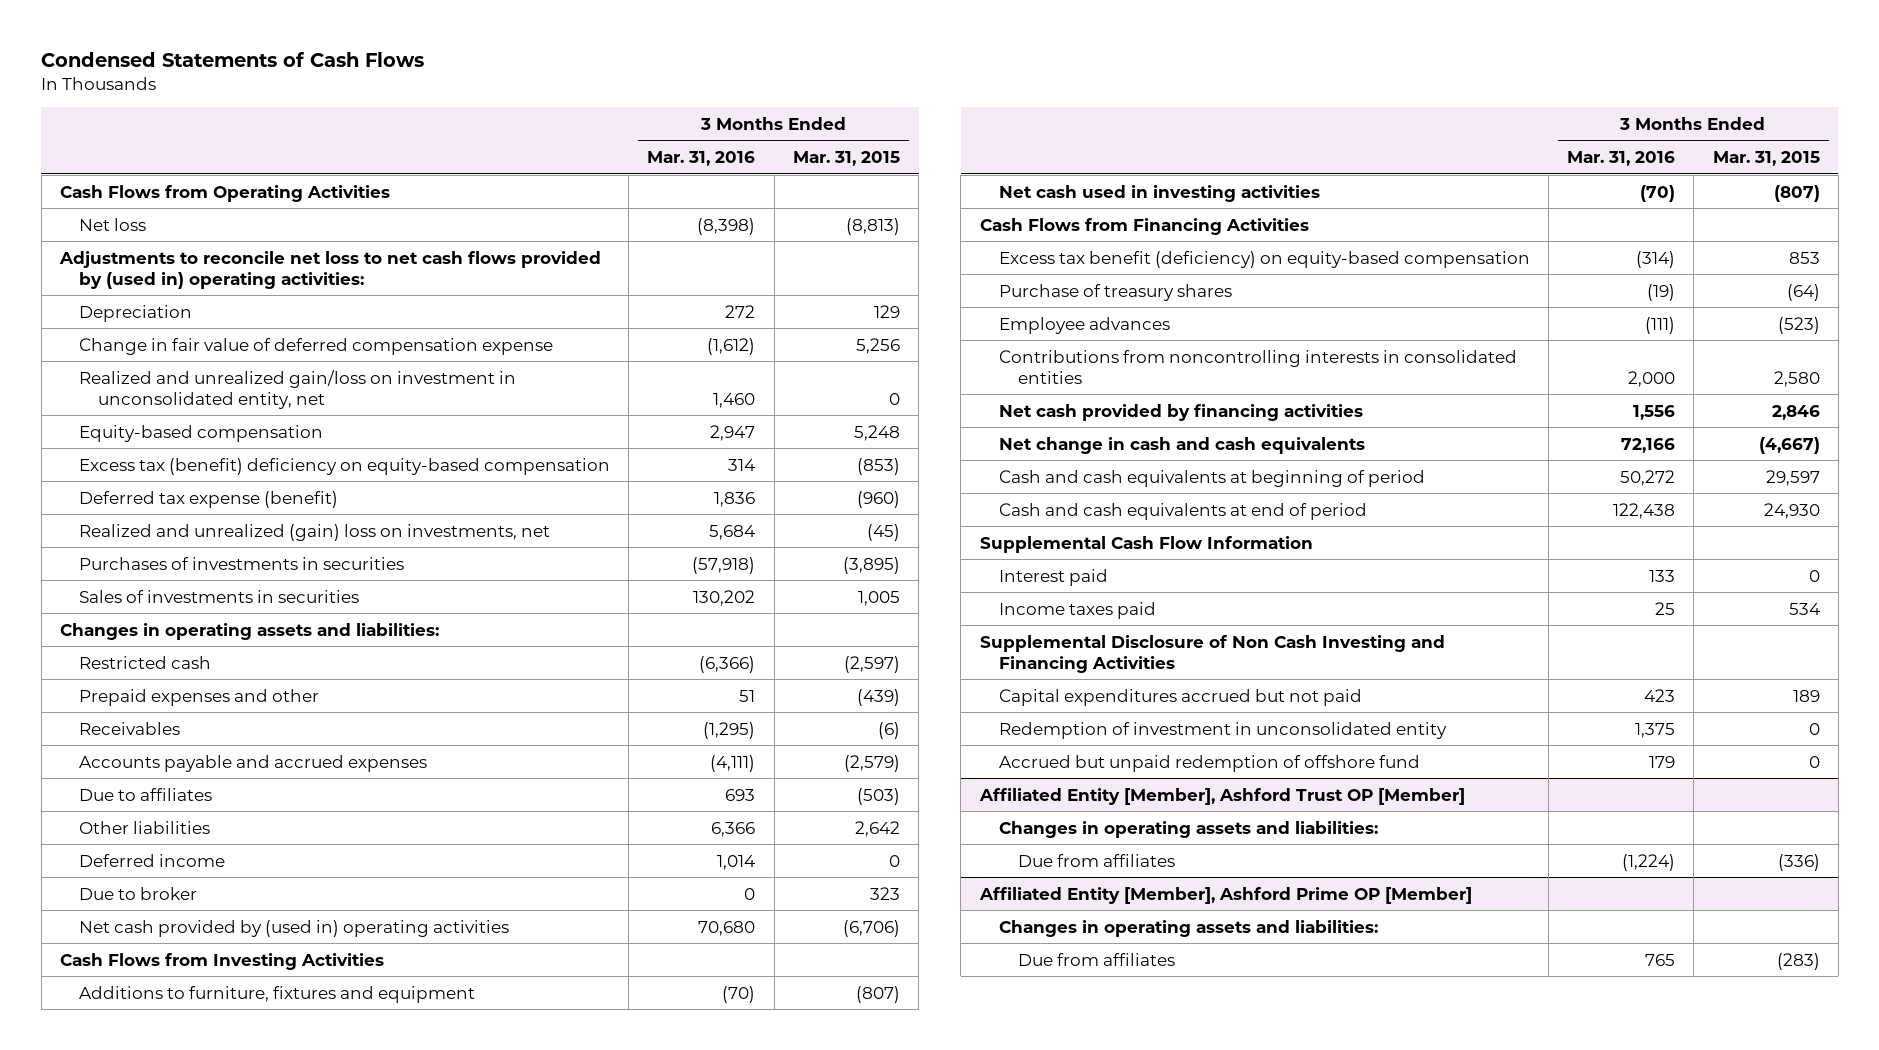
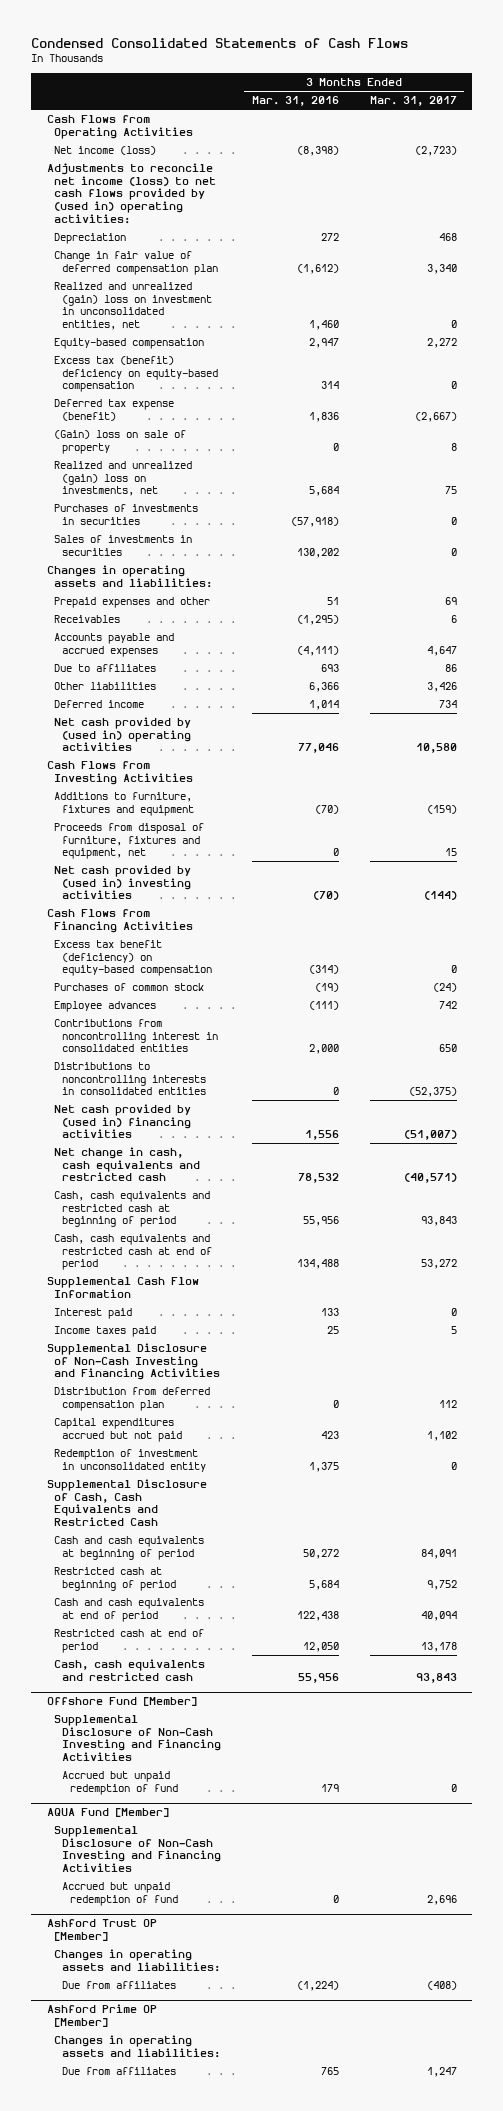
- Condensed Statements of Cash Flows
+ Condensed Consolidated Statements of Cash Flows
- | 3 Months Ended Mar. 31, 2016 | 3 Months Ended Mar. 31, 2015
+ | 3 Months Ended Mar. 31, 2016 | 3 Months Ended Mar. 31, 2017
- Net loss | (8,398) | (8,813)
- Adjustments to reconcile net loss to net cash flows provided by (used in) operating activities:
+ Net income (loss) | (8,398) | (2,723)
+ Adjustments to reconcile net income (loss) to net cash flows provided by (used in) operating activities:
- Change in fair value of deferred compensation expense | (1,612) | 5,256
- Realized and unrealized gain/loss on investment in unconsolidated entity, net | 1,460 | 0
+ Change in fair value of deferred compensation plan | (1,612) | 3,340
+ Realized and unrealized (gain) loss on investment in unconsolidated entities, net | 1,460 | 0
+ (Gain) loss on sale of property | 0 | 8
- Restricted cash | (6,366) | (2,597)
- Due to broker | 0 | 323
- Net cash provided by (used in) operating activities | 70,680 | (6,706)
+ Net cash provided by (used in) operating activities | 77,046 | 10,580
- Net cash used in investing activities | (70) | (807)
+ Proceeds from disposal of furniture, fixtures and equipment, net | 0 | 15
+ Net cash provided by (used in) investing activities | (70) | (144)
- Purchase of treasury shares | (19) | (64)
+ Purchases of common stock | (19) | (24)
- Contributions from noncontrolling interests in consolidated entities | 2,000 | 2,580
- Net cash provided by financing activities | 1,556 | 2,846
- Net change in cash and cash equivalents | 72,166 | (4,667)
+ Contributions from noncontrolling interest in consolidated entities | 2,000 | 650
+ Distributions to noncontrolling interests in consolidated entities | 0 | (52,375)
+ Net cash provided by (used in) financing activities | 1,556 | (51,007)
+ Net change in cash, cash equivalents and restricted cash | 78,532 | (40,571)
+ Cash, cash equivalents and restricted cash at beginning of period | 55,956 | 93,843
+ Cash, cash equivalents and restricted cash at end of period | 134,488 | 53,272
- Supplemental Disclosure of Non Cash Investing and Financing Activities
+ Supplemental Disclosure of Non-Cash Investing and Financing Activities
+ Distribution from deferred compensation plan | 0 | 112
- Accrued but unpaid redemption of offshore fund | 179 | 0
- Affiliated Entity [Member], Ashford Trust OP [Member]
+ Supplemental Disclosure of Cash, Cash Equivalents and Restricted Cash
moved down: Cash and cash equivalents at beginning of period | 50,272 | 84,091
+ Restricted cash at beginning of period | 5,684 | 9,752
moved down: Cash and cash equivalents at end of period | 122,438 | 40,094
+ Restricted cash at end of period | 12,050 | 13,178
+ Cash, cash equivalents and restricted cash | 55,956 | 93,843
+ Offshore Fund [Member]
+ Supplemental Disclosure of Non-Cash Investing and Financing Activities
+ Accrued but unpaid redemption of fund | 179 | 0
+ AQUA Fund [Member]
+ Supplemental Disclosure of Non-Cash Investing and Financing Activities
+ Accrued but unpaid redemption of fund | 0 | 2,696
+ Ashford Trust OP [Member]
- Affiliated Entity [Member], Ashford Prime OP [Member]
+ Ashford Prime OP [Member]

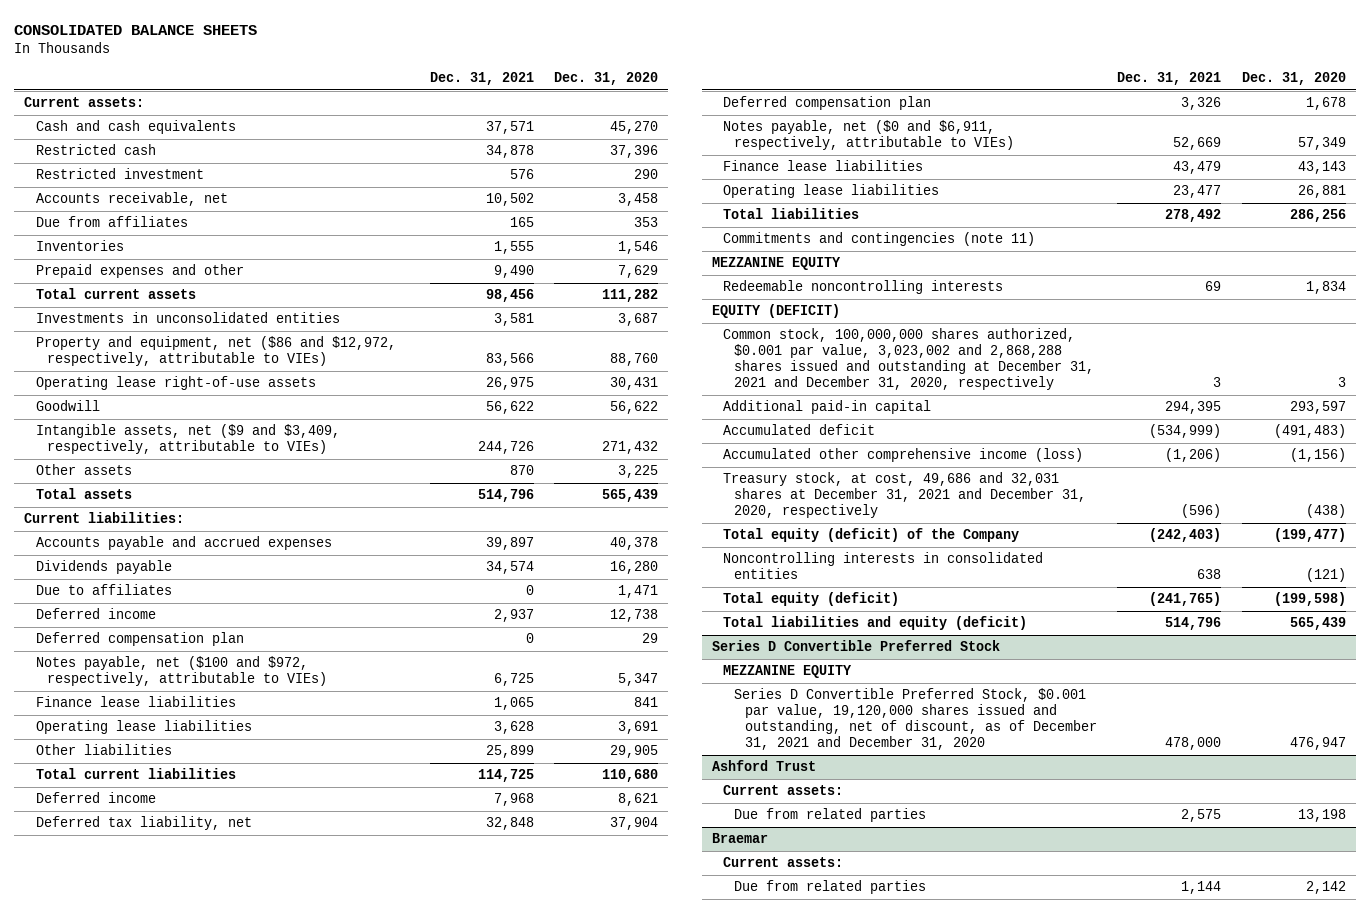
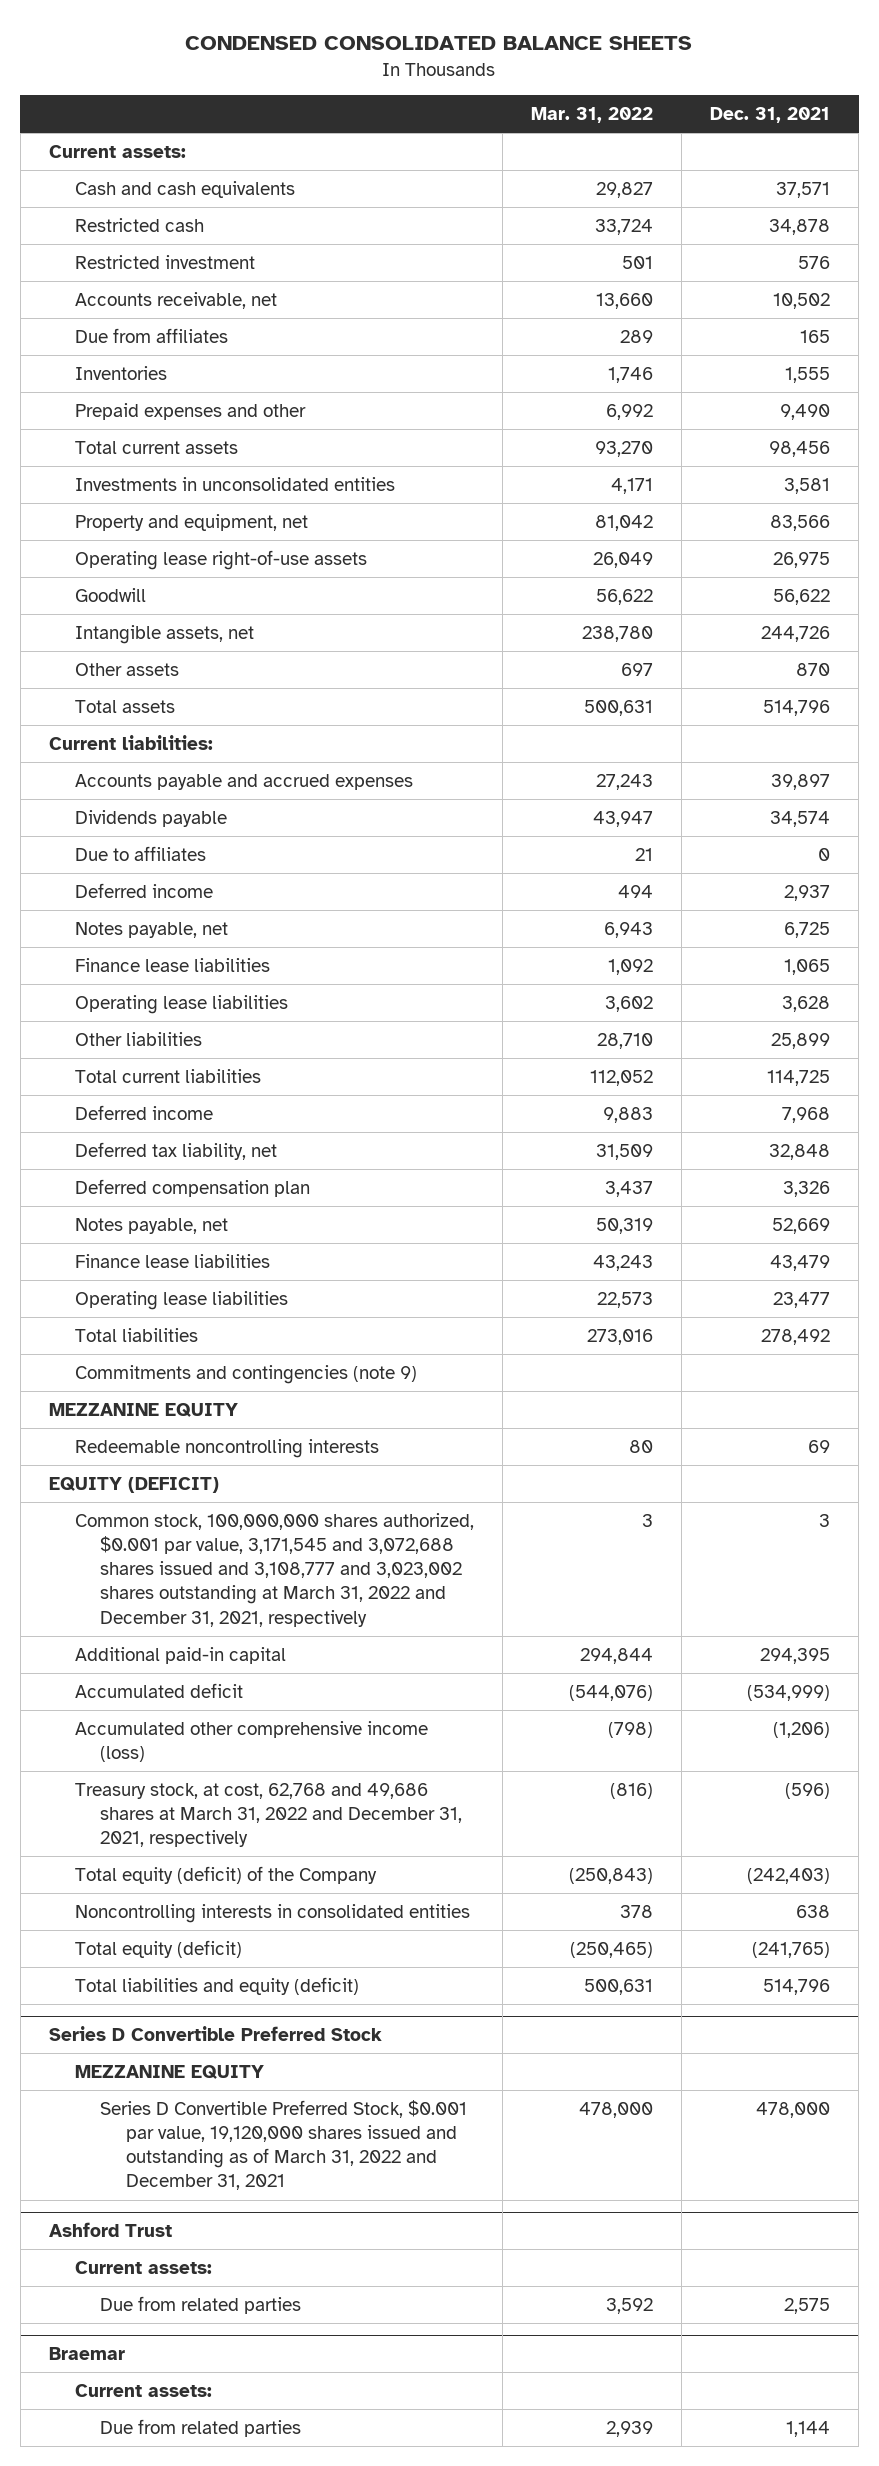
- CONSOLIDATED BALANCE SHEETS
+ CONDENSED CONSOLIDATED BALANCE SHEETS
- | Dec. 31, 2021 | Dec. 31, 2020
+ | Mar. 31, 2022 | Dec. 31, 2021
- Property and equipment, net ($86 and $12,972, respectively, attributable to VIEs) | 83,566 | 88,760
+ Property and equipment, net | 81,042 | 83,566
- Intangible assets, net ($9 and $3,409, respectively, attributable to VIEs) | 244,726 | 271,432
+ Intangible assets, net | 238,780 | 244,726
- Deferred compensation plan | 0 | 29
- Notes payable, net ($100 and $972, respectively, attributable to VIEs) | 6,725 | 5,347
+ Notes payable, net | 6,943 | 6,725
- Notes payable, net ($0 and $6,911, respectively, attributable to VIEs) | 52,669 | 57,349
+ Notes payable, net | 50,319 | 52,669
- Commitments and contingencies (note 11)
+ Commitments and contingencies (note 9)
- Common stock, 100,000,000 shares authorized, $0.001 par value, 3,023,002 and 2,868,288 shares issued and outstanding at December 31, 2021 and December 31, 2020, respectively | 3 | 3
+ Common stock, 100,000,000 shares authorized, $0.001 par value, 3,171,545 and 3,072,688 shares issued and 3,108,777 and 3,023,002 shares outstanding at March 31, 2022 and December 31, 2021, respectively | 3 | 3
- Treasury stock, at cost, 49,686 and 32,031 shares at December 31, 2021 and December 31, 2020, respectively | (596) | (438)
+ Treasury stock, at cost, 62,768 and 49,686 shares at March 31, 2022 and December 31, 2021, respectively | (816) | (596)
@ Series D Convertible Preferred Stock
- Series D Convertible Preferred Stock, $0.001 par value, 19,120,000 shares issued and outstanding, net of discount, as of December 31, 2021 and December 31, 2020 | 478,000 | 476,947
+ Series D Convertible Preferred Stock, $0.001 par value, 19,120,000 shares issued and outstanding as of March 31, 2022 and December 31, 2021 | 478,000 | 478,000

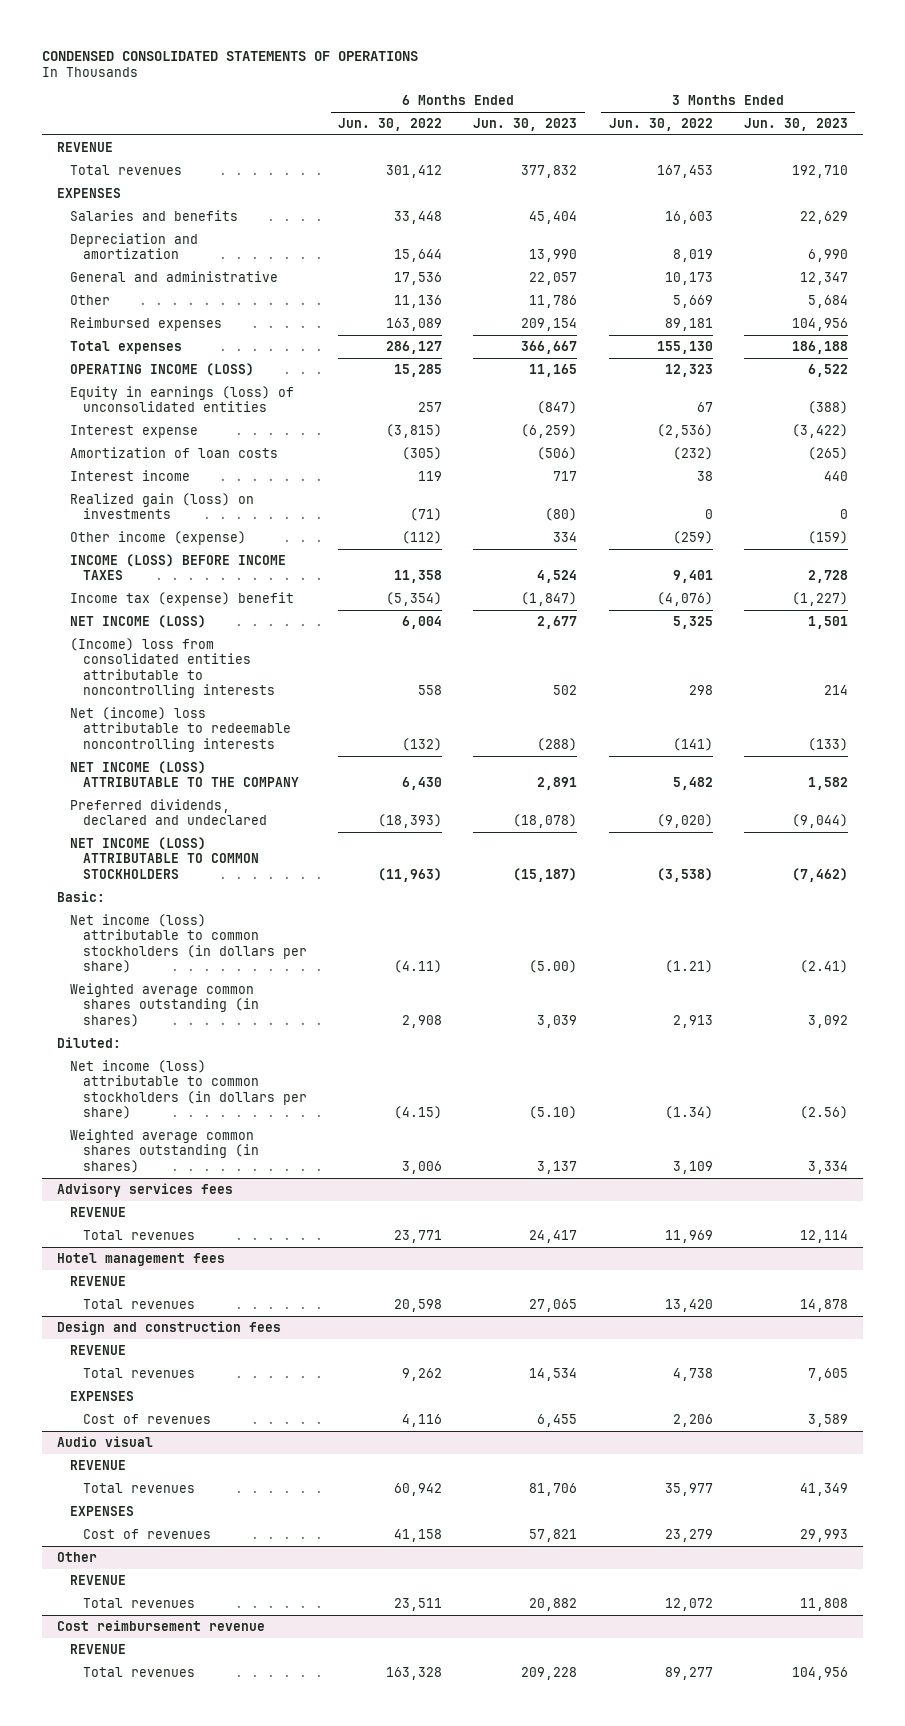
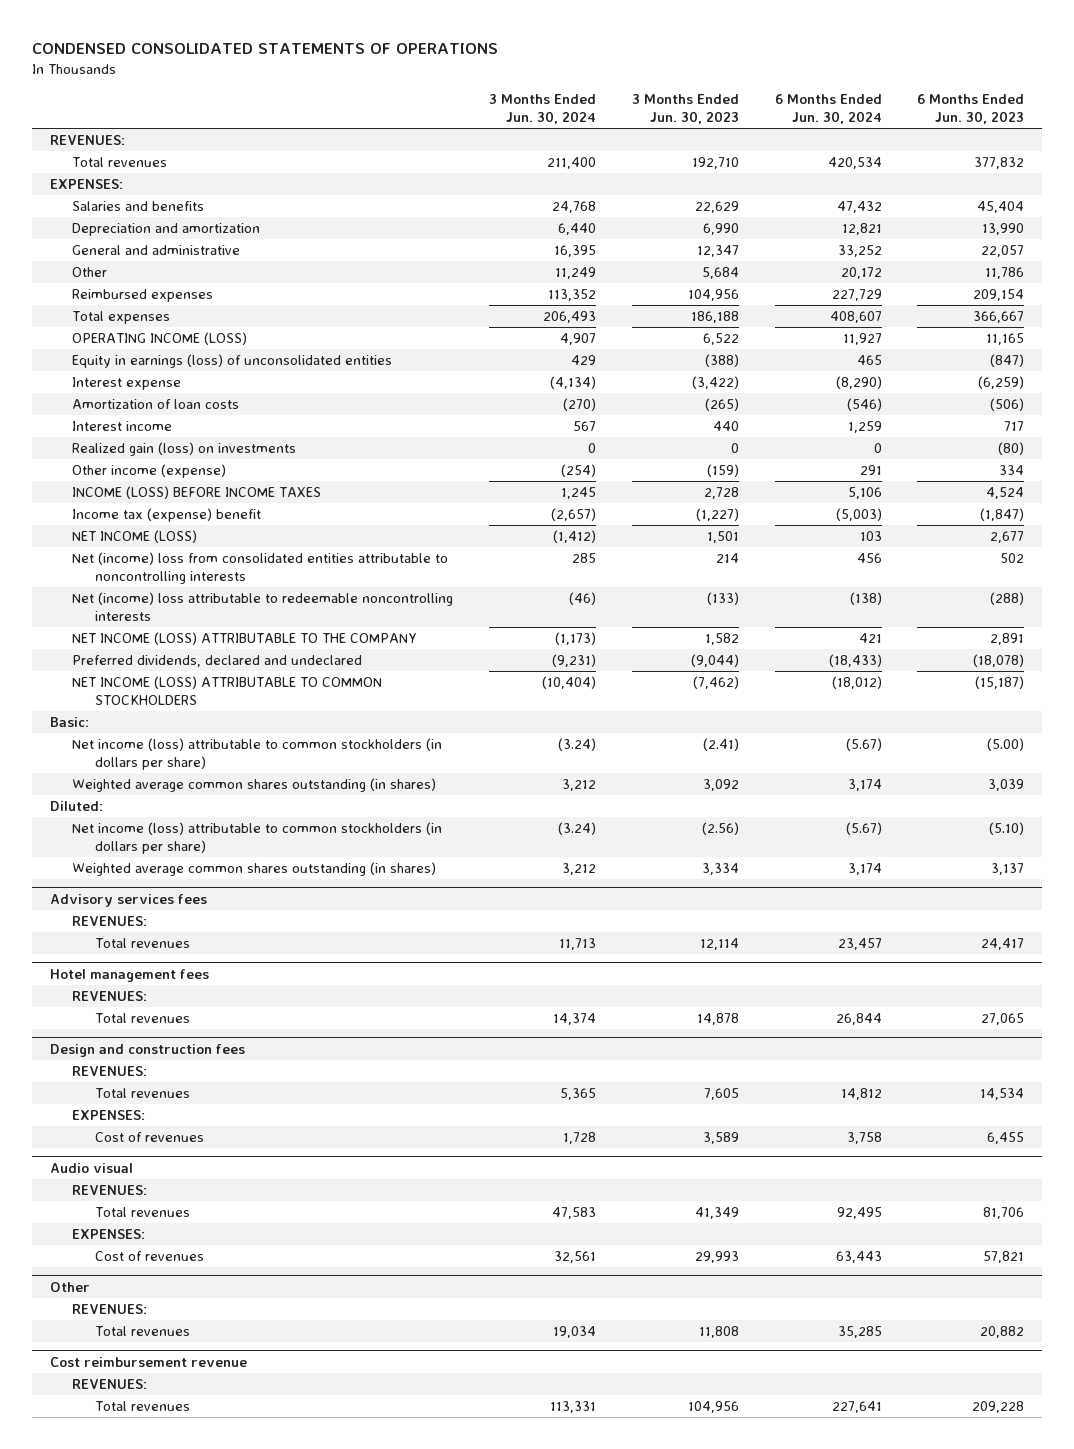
- | 6 Months Ended Jun. 30, 2022 | 6 Months Ended Jun. 30, 2023 | 3 Months Ended Jun. 30, 2022 | 3 Months Ended Jun. 30, 2023
+ | 3 Months Ended Jun. 30, 2024 | 3 Months Ended Jun. 30, 2023 | 6 Months Ended Jun. 30, 2024 | 6 Months Ended Jun. 30, 2023
- REVENUE
+ REVENUES:
- EXPENSES
+ EXPENSES:
- (Income) loss from consolidated entities attributable to noncontrolling interests | 558 | 502 | 298 | 214
+ Net (income) loss from consolidated entities attributable to noncontrolling interests | 285 | 214 | 456 | 502
@ Advisory services fees
- REVENUE
+ REVENUES:
@ Hotel management fees
- REVENUE
+ REVENUES:
@ Design and construction fees
- REVENUE
+ REVENUES:
- EXPENSES
+ EXPENSES:
@ Audio visual
- REVENUE
+ REVENUES:
- EXPENSES
+ EXPENSES:
@ Other
- REVENUE
+ REVENUES:
@ Cost reimbursement revenue
- REVENUE
+ REVENUES:

